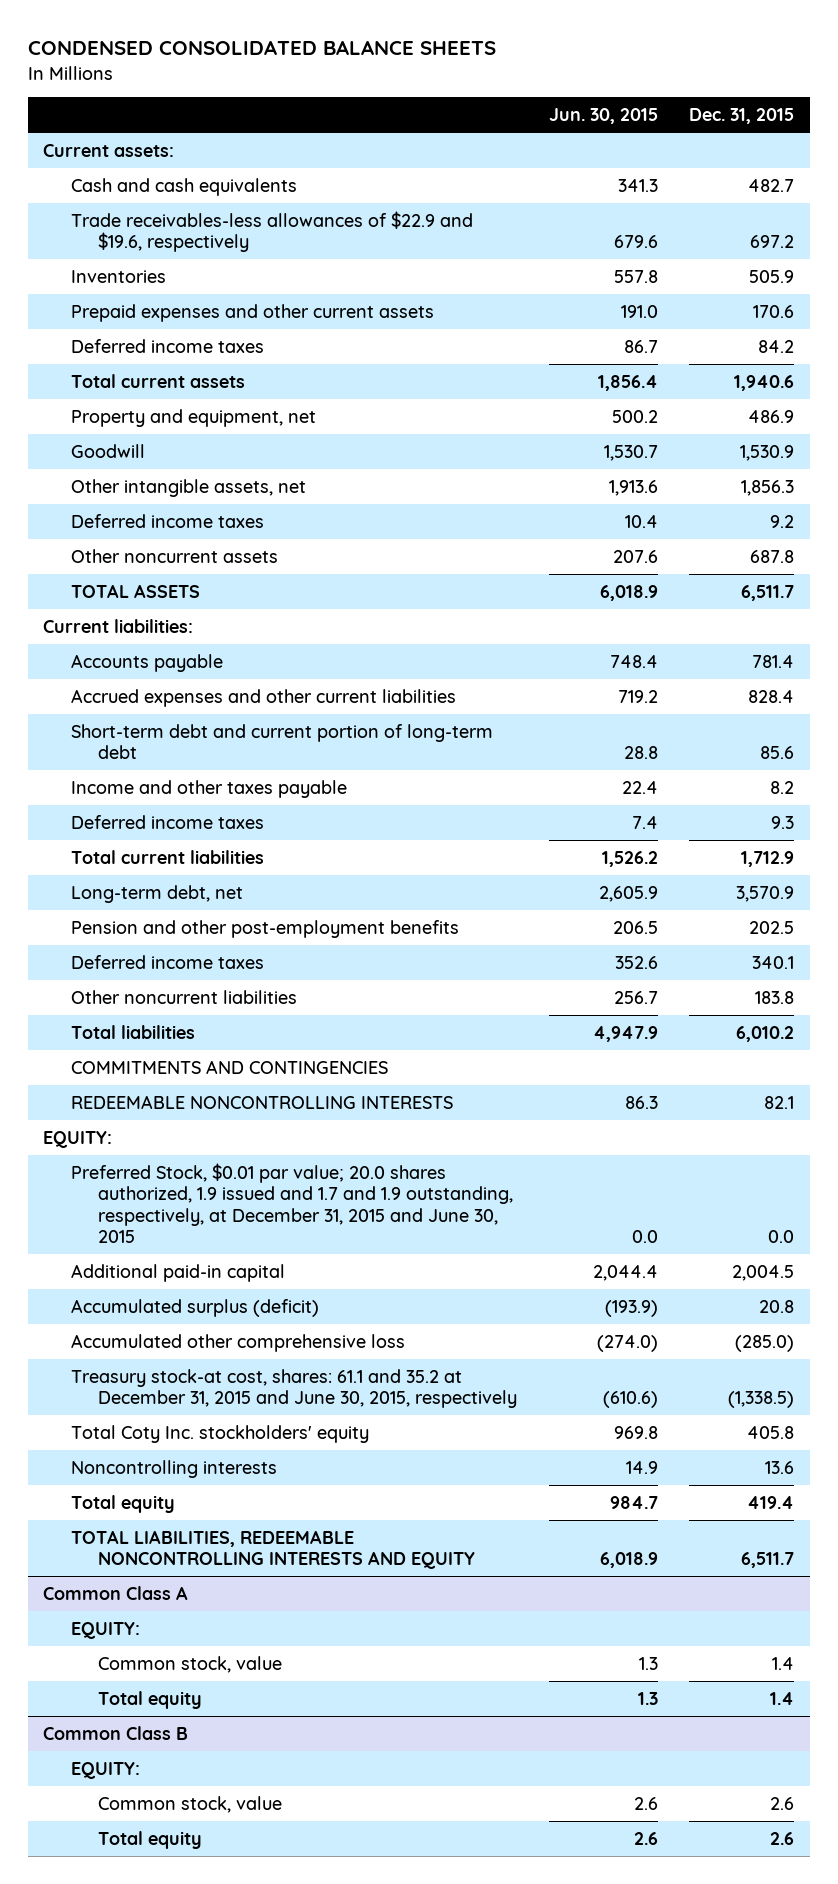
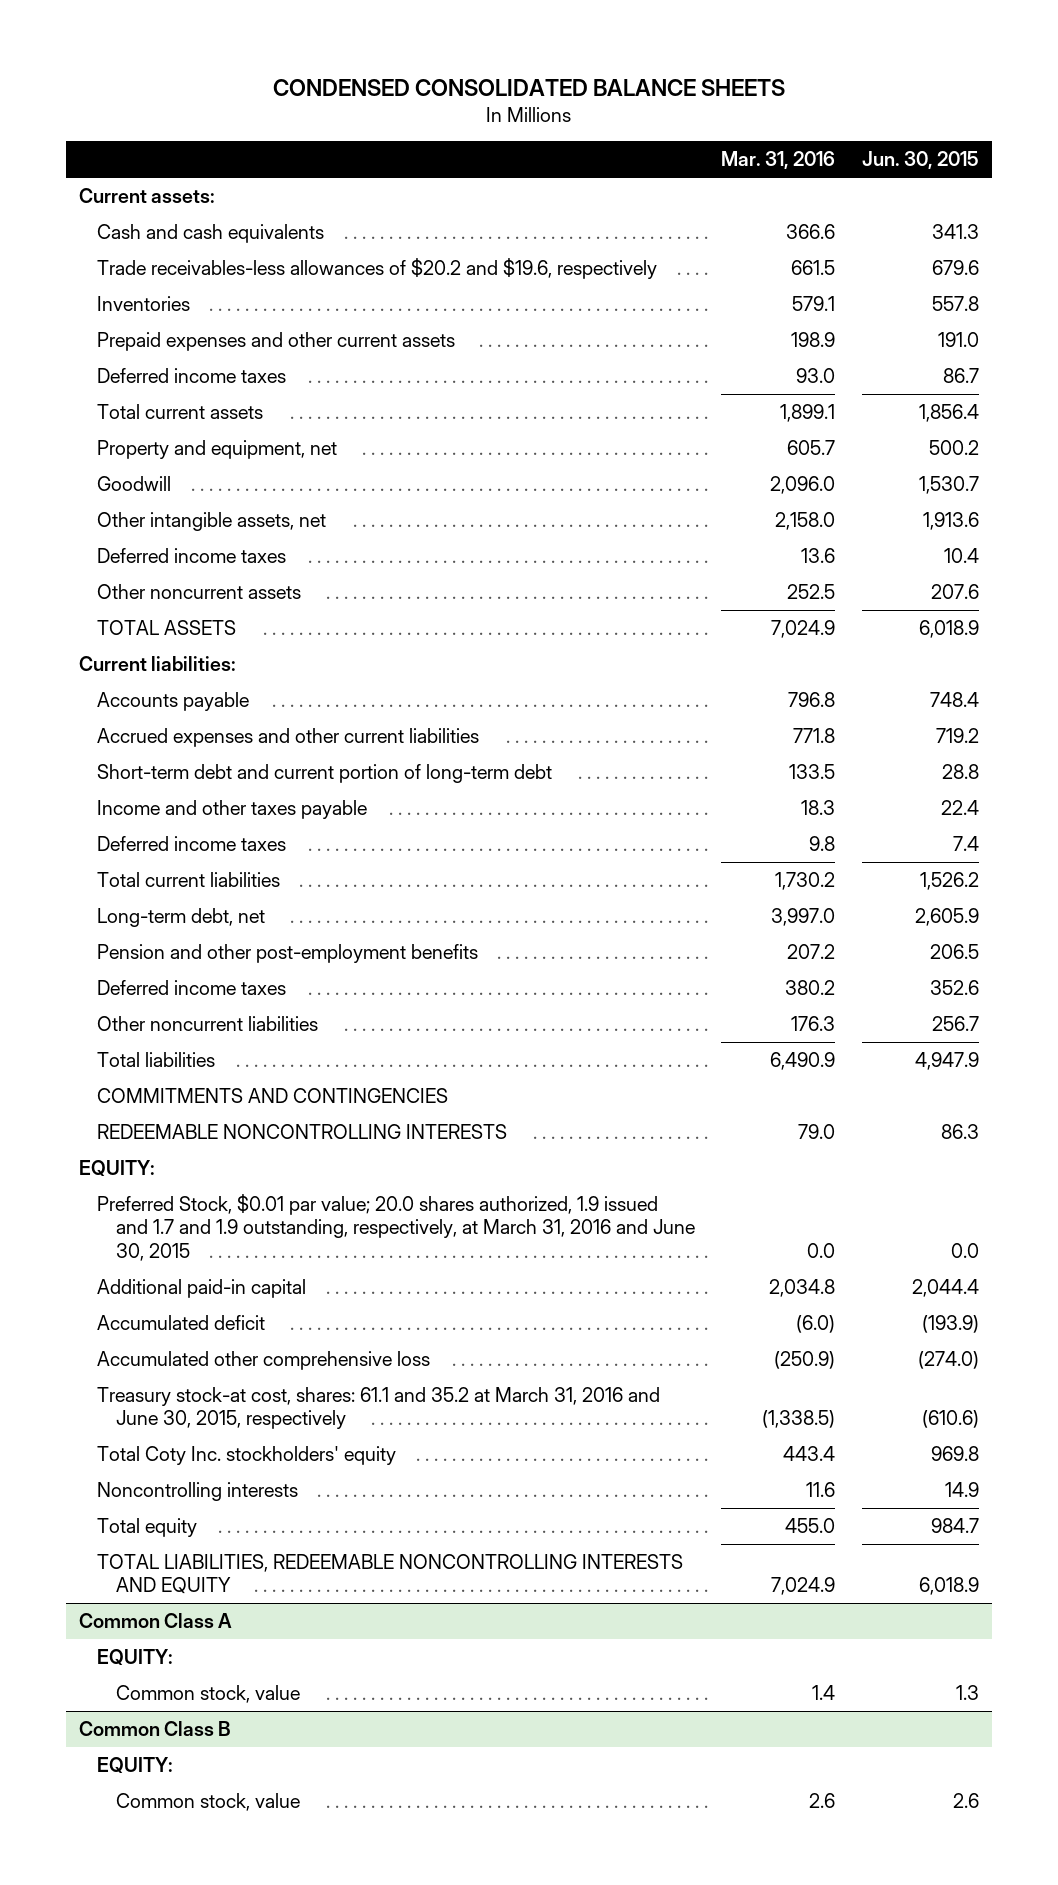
- | Jun. 30, 2015 | Dec. 31, 2015
+ | Mar. 31, 2016 | Jun. 30, 2015
- Trade receivables-less allowances of $22.9 and $19.6, respectively | 679.6 | 697.2
+ Trade receivables-less allowances of $20.2 and $19.6, respectively | 661.5 | 679.6
- Preferred Stock, $0.01 par value; 20.0 shares authorized, 1.9 issued and 1.7 and 1.9 outstanding, respectively, at December 31, 2015 and June 30, 2015 | 0.0 | 0.0
+ Preferred Stock, $0.01 par value; 20.0 shares authorized, 1.9 issued and 1.7 and 1.9 outstanding, respectively, at March 31, 2016 and June 30, 2015 | 0.0 | 0.0
- Accumulated surplus (deficit) | (193.9) | 20.8
+ Accumulated deficit | (6.0) | (193.9)
- Treasury stock-at cost, shares: 61.1 and 35.2 at December 31, 2015 and June 30, 2015, respectively | (610.6) | (1,338.5)
+ Treasury stock-at cost, shares: 61.1 and 35.2 at March 31, 2016 and June 30, 2015, respectively | (1,338.5) | (610.6)
@ Common Class A
- Total equity | 1.3 | 1.4
@ Common Class B
- Total equity | 2.6 | 2.6

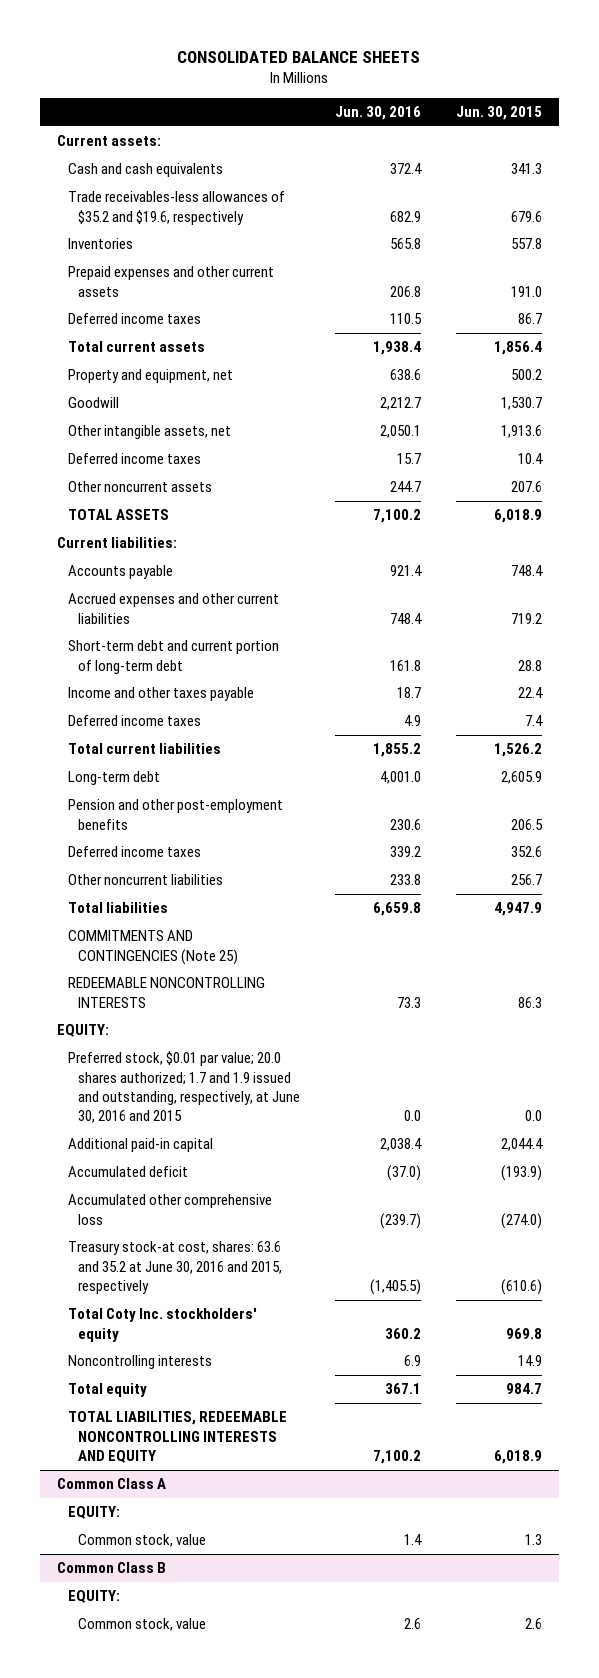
- CONDENSED CONSOLIDATED BALANCE SHEETS
+ CONSOLIDATED BALANCE SHEETS
- | Mar. 31, 2016 | Jun. 30, 2015
+ | Jun. 30, 2016 | Jun. 30, 2015
- Trade receivables-less allowances of $20.2 and $19.6, respectively | 661.5 | 679.6
+ Trade receivables-less allowances of $35.2 and $19.6, respectively | 682.9 | 679.6
- Long-term debt, net | 3,997.0 | 2,605.9
+ Long-term debt | 4,001.0 | 2,605.9
- COMMITMENTS AND CONTINGENCIES
+ COMMITMENTS AND CONTINGENCIES (Note 25)
- Preferred Stock, $0.01 par value; 20.0 shares authorized, 1.9 issued and 1.7 and 1.9 outstanding, respectively, at March 31, 2016 and June 30, 2015 | 0.0 | 0.0
+ Preferred stock, $0.01 par value; 20.0 shares authorized; 1.7 and 1.9 issued and outstanding, respectively, at June 30, 2016 and 2015 | 0.0 | 0.0
- Treasury stock-at cost, shares: 61.1 and 35.2 at March 31, 2016 and June 30, 2015, respectively | (1,338.5) | (610.6)
+ Treasury stock-at cost, shares: 63.6 and 35.2 at June 30, 2016 and 2015, respectively | (1,405.5) | (610.6)

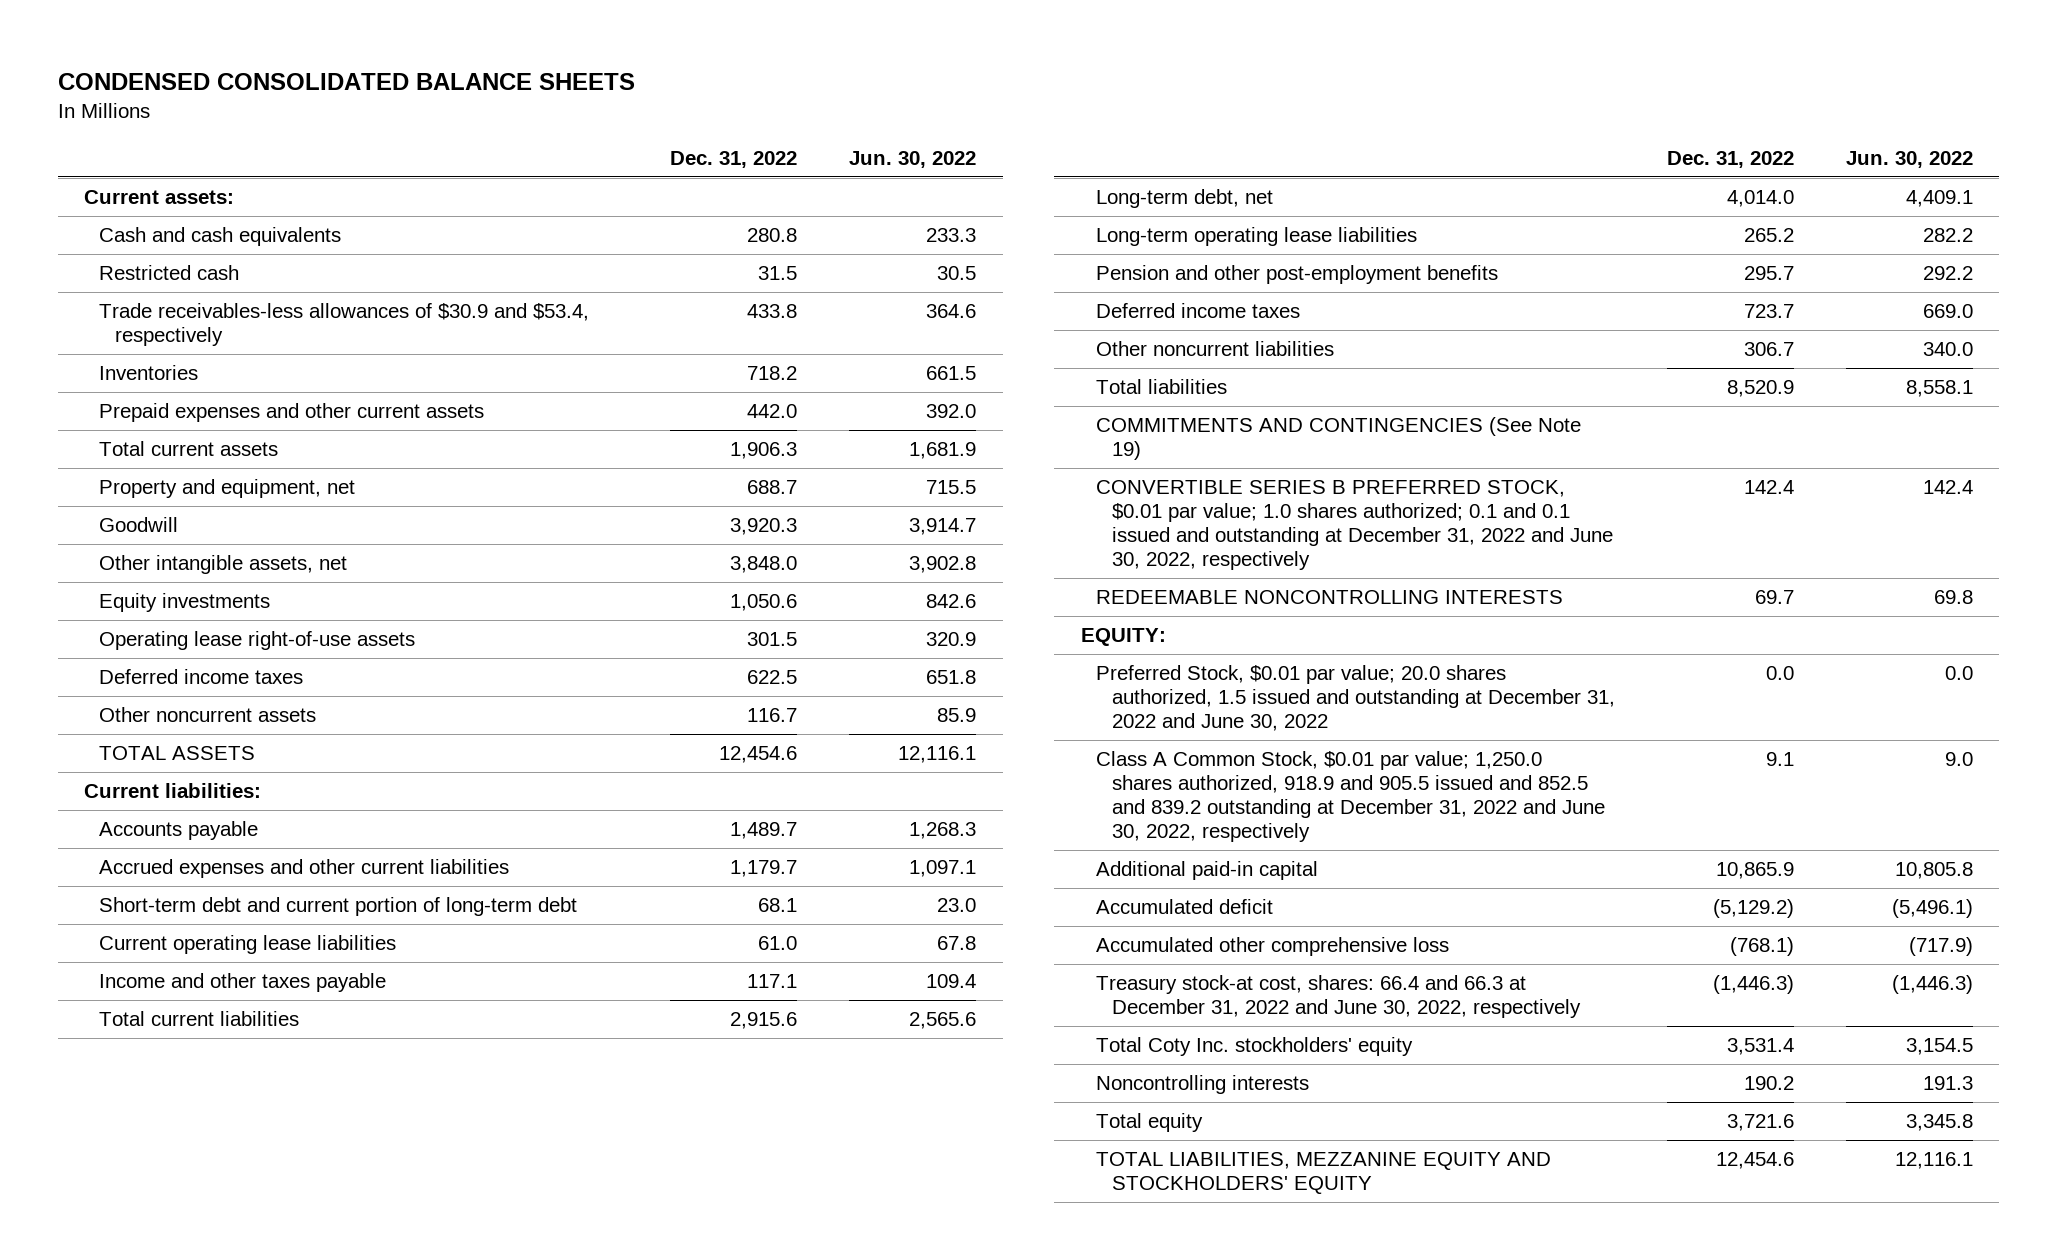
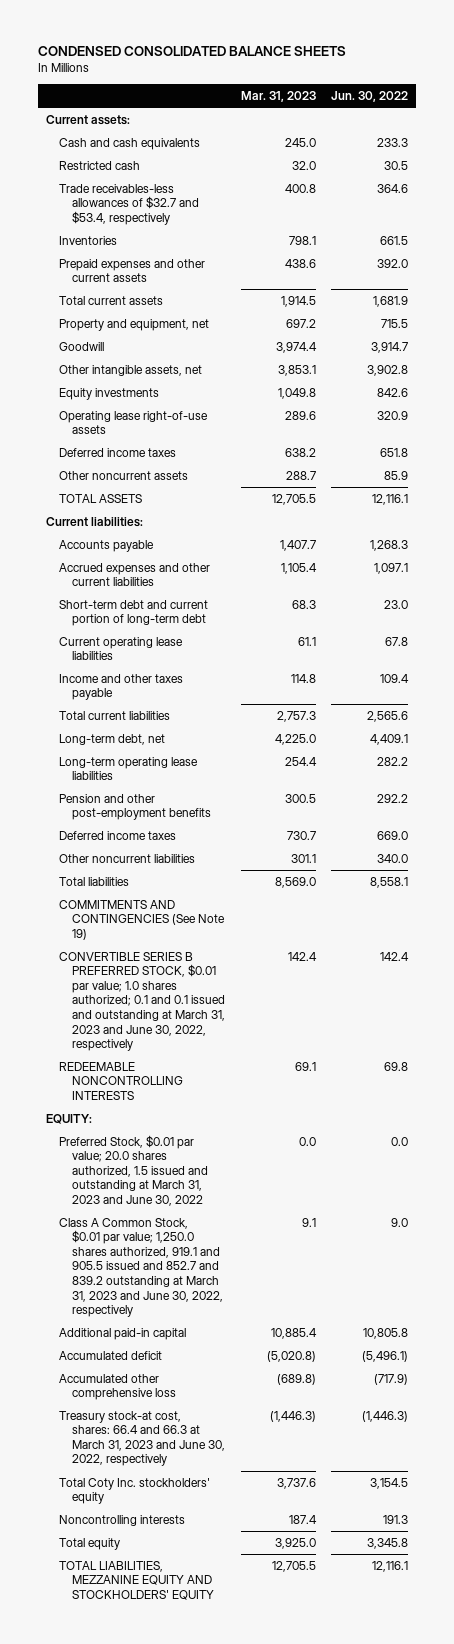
- | Dec. 31, 2022 | Jun. 30, 2022
+ | Mar. 31, 2023 | Jun. 30, 2022
- Trade receivables-less allowances of $30.9 and $53.4, respectively | 433.8 | 364.6
+ Trade receivables-less allowances of $32.7 and $53.4, respectively | 400.8 | 364.6
- CONVERTIBLE SERIES B PREFERRED STOCK, $0.01 par value; 1.0 shares authorized; 0.1 and 0.1 issued and outstanding at December 31, 2022 and June 30, 2022, respectively | 142.4 | 142.4
+ CONVERTIBLE SERIES B PREFERRED STOCK, $0.01 par value; 1.0 shares authorized; 0.1 and 0.1 issued and outstanding at March 31, 2023 and June 30, 2022, respectively | 142.4 | 142.4
- Preferred Stock, $0.01 par value; 20.0 shares authorized, 1.5 issued and outstanding at December 31, 2022 and June 30, 2022 | 0.0 | 0.0
- Class A Common Stock, $0.01 par value; 1,250.0 shares authorized, 918.9 and 905.5 issued and 852.5 and 839.2 outstanding at December 31, 2022 and June 30, 2022, respectively | 9.1 | 9.0
+ Preferred Stock, $0.01 par value; 20.0 shares authorized, 1.5 issued and outstanding at March 31, 2023 and June 30, 2022 | 0.0 | 0.0
+ Class A Common Stock, $0.01 par value; 1,250.0 shares authorized, 919.1 and 905.5 issued and 852.7 and 839.2 outstanding at March 31, 2023 and June 30, 2022, respectively | 9.1 | 9.0
- Treasury stock-at cost, shares: 66.4 and 66.3 at December 31, 2022 and June 30, 2022, respectively | (1,446.3) | (1,446.3)
+ Treasury stock-at cost, shares: 66.4 and 66.3 at March 31, 2023 and June 30, 2022, respectively | (1,446.3) | (1,446.3)

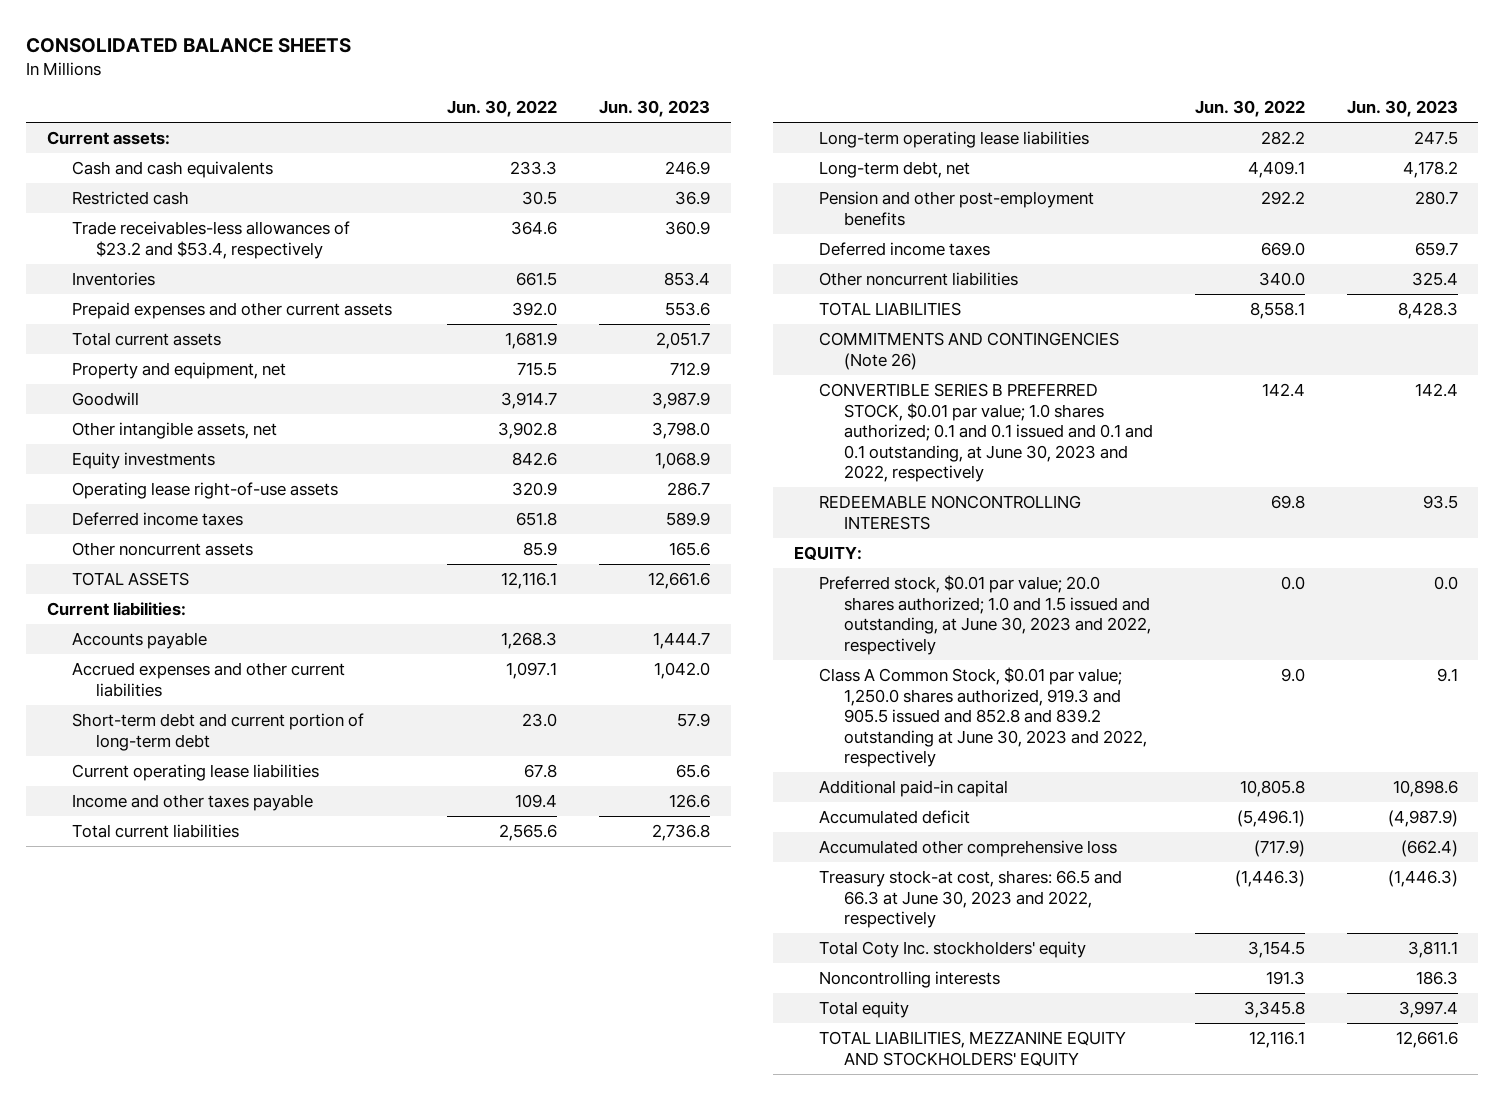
- CONDENSED CONSOLIDATED BALANCE SHEETS
+ CONSOLIDATED BALANCE SHEETS
- | Mar. 31, 2023 | Jun. 30, 2022
+ | Jun. 30, 2022 | Jun. 30, 2023
- Trade receivables-less allowances of $32.7 and $53.4, respectively | 400.8 | 364.6
+ Trade receivables-less allowances of $23.2 and $53.4, respectively | 364.6 | 360.9
moved down: Long-term debt, net | 4,409.1 | 4,178.2
- Total liabilities | 8,569.0 | 8,558.1
- COMMITMENTS AND CONTINGENCIES (See Note 19)
- CONVERTIBLE SERIES B PREFERRED STOCK, $0.01 par value; 1.0 shares authorized; 0.1 and 0.1 issued and outstanding at March 31, 2023 and June 30, 2022, respectively | 142.4 | 142.4
+ TOTAL LIABILITIES | 8,558.1 | 8,428.3
+ COMMITMENTS AND CONTINGENCIES (Note 26)
+ CONVERTIBLE SERIES B PREFERRED STOCK, $0.01 par value; 1.0 shares authorized; 0.1 and 0.1 issued and 0.1 and 0.1 outstanding, at June 30, 2023 and 2022, respectively | 142.4 | 142.4
- Preferred Stock, $0.01 par value; 20.0 shares authorized, 1.5 issued and outstanding at March 31, 2023 and June 30, 2022 | 0.0 | 0.0
- Class A Common Stock, $0.01 par value; 1,250.0 shares authorized, 919.1 and 905.5 issued and 852.7 and 839.2 outstanding at March 31, 2023 and June 30, 2022, respectively | 9.1 | 9.0
+ Preferred stock, $0.01 par value; 20.0 shares authorized; 1.0 and 1.5 issued and outstanding, at June 30, 2023 and 2022, respectively | 0.0 | 0.0
+ Class A Common Stock, $0.01 par value; 1,250.0 shares authorized, 919.3 and 905.5 issued and 852.8 and 839.2 outstanding at June 30, 2023 and 2022, respectively | 9.0 | 9.1
- Treasury stock-at cost, shares: 66.4 and 66.3 at March 31, 2023 and June 30, 2022, respectively | (1,446.3) | (1,446.3)
+ Treasury stock-at cost, shares: 66.5 and 66.3 at June 30, 2023 and 2022, respectively | (1,446.3) | (1,446.3)

